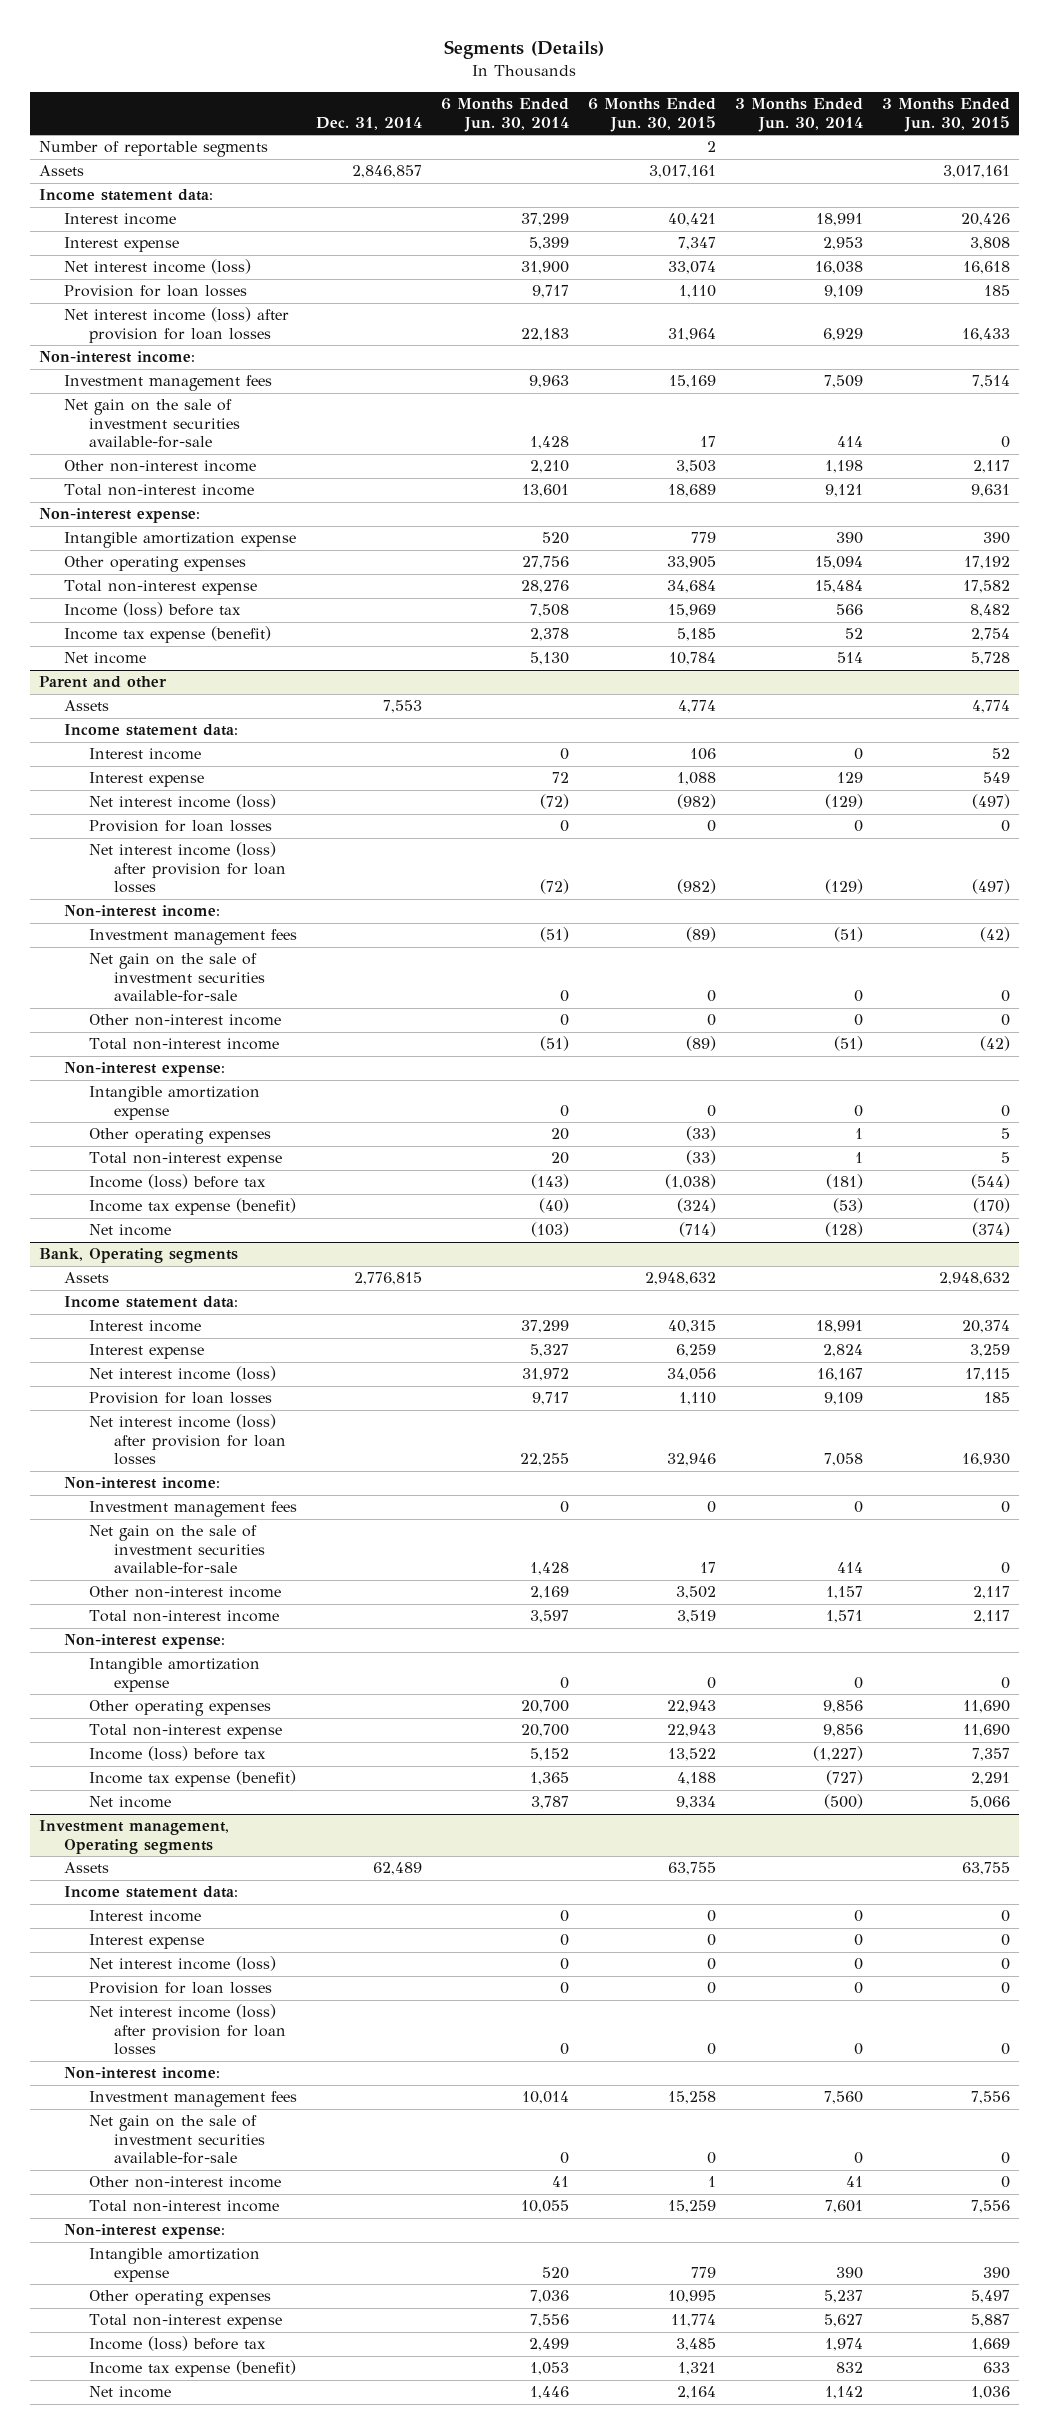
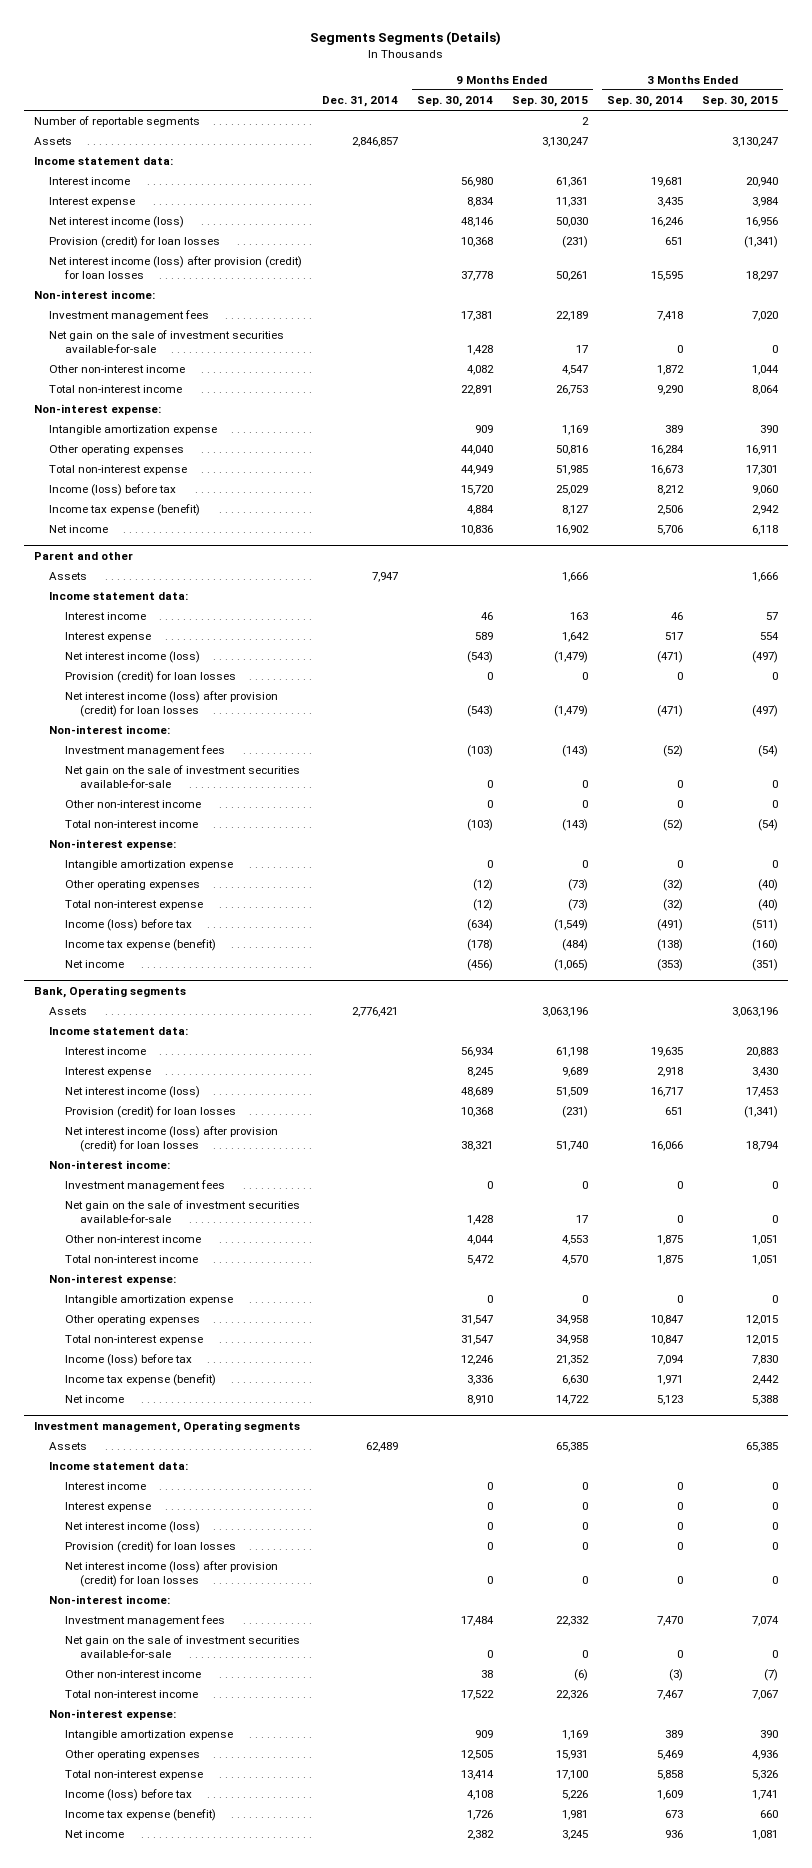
- Segments (Details)
+ Segments Segments (Details)
- | Dec. 31, 2014 | 6 Months Ended Jun. 30, 2014 | 6 Months Ended Jun. 30, 2015 | 3 Months Ended Jun. 30, 2014 | 3 Months Ended Jun. 30, 2015
+ | Dec. 31, 2014 | 9 Months Ended Sep. 30, 2014 | 9 Months Ended Sep. 30, 2015 | 3 Months Ended Sep. 30, 2014 | 3 Months Ended Sep. 30, 2015
- Provision for loan losses | | 9,717 | 1,110 | 9,109 | 185
- Net interest income (loss) after provision for loan losses | | 22,183 | 31,964 | 6,929 | 16,433
+ Provision (credit) for loan losses | | 10,368 | (231) | 651 | (1,341)
+ Net interest income (loss) after provision (credit) for loan losses | | 37,778 | 50,261 | 15,595 | 18,297
@ Parent and other
- Assets | 7,553 | | 4,774 | | 4,774
+ Assets | 7,947 | | 1,666 | | 1,666
- Provision for loan losses | | 0 | 0 | 0 | 0
- Net interest income (loss) after provision for loan losses | | (72) | (982) | (129) | (497)
+ Provision (credit) for loan losses | | 0 | 0 | 0 | 0
+ Net interest income (loss) after provision (credit) for loan losses | | (543) | (1,479) | (471) | (497)
@ Bank, Operating segments
- Assets | 2,776,815 | | 2,948,632 | | 2,948,632
+ Assets | 2,776,421 | | 3,063,196 | | 3,063,196
- Provision for loan losses | | 9,717 | 1,110 | 9,109 | 185
- Net interest income (loss) after provision for loan losses | | 22,255 | 32,946 | 7,058 | 16,930
+ Provision (credit) for loan losses | | 10,368 | (231) | 651 | (1,341)
+ Net interest income (loss) after provision (credit) for loan losses | | 38,321 | 51,740 | 16,066 | 18,794
@ Investment management, Operating segments
- Provision for loan losses | | 0 | 0 | 0 | 0
- Net interest income (loss) after provision for loan losses | | 0 | 0 | 0 | 0
+ Provision (credit) for loan losses | | 0 | 0 | 0 | 0
+ Net interest income (loss) after provision (credit) for loan losses | | 0 | 0 | 0 | 0

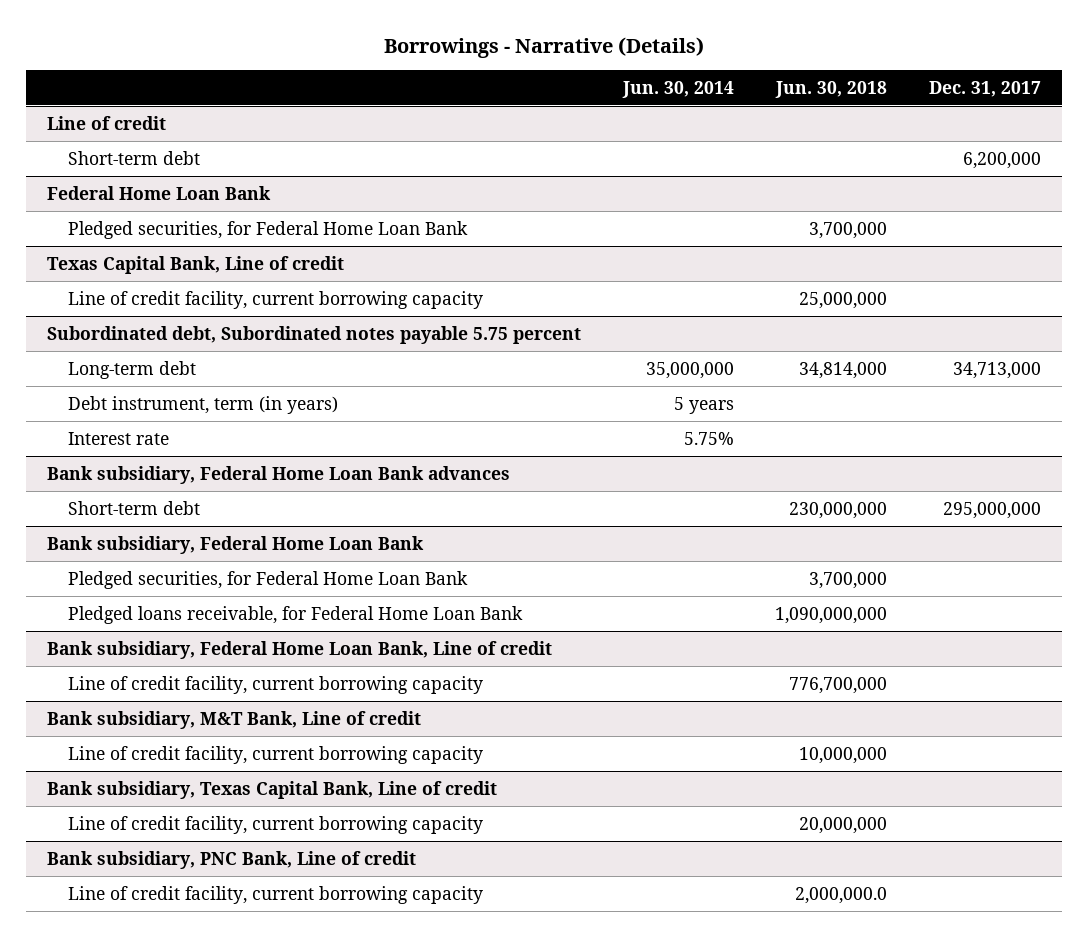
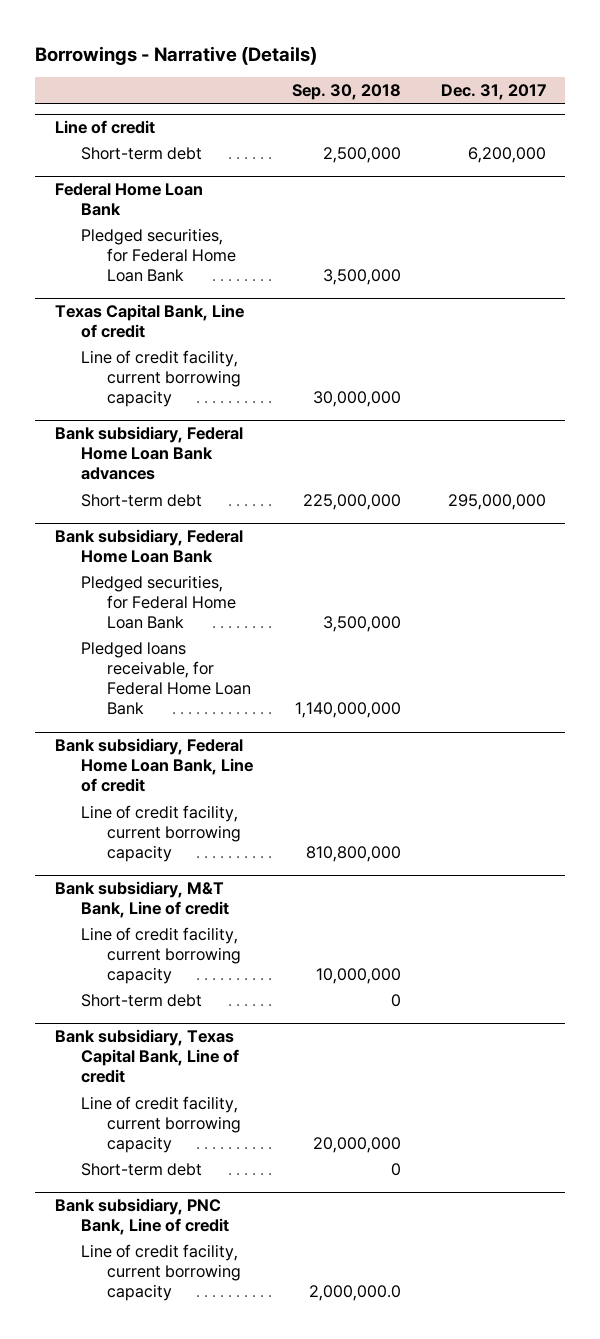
- | Jun. 30, 2014 | Jun. 30, 2018 | Dec. 31, 2017
+ | Sep. 30, 2018 | Dec. 31, 2017
- Subordinated debt, Subordinated notes payable 5.75 percent
- Long-term debt | 35,000,000 | 34,814,000 | 34,713,000
- Debt instrument, term (in years) | 5 years | |
- Interest rate | 5.75% | |
@ Bank subsidiary, M&T Bank, Line of credit
+ Short-term debt | 0 |
@ Bank subsidiary, Texas Capital Bank, Line of credit
+ Short-term debt | 0 |

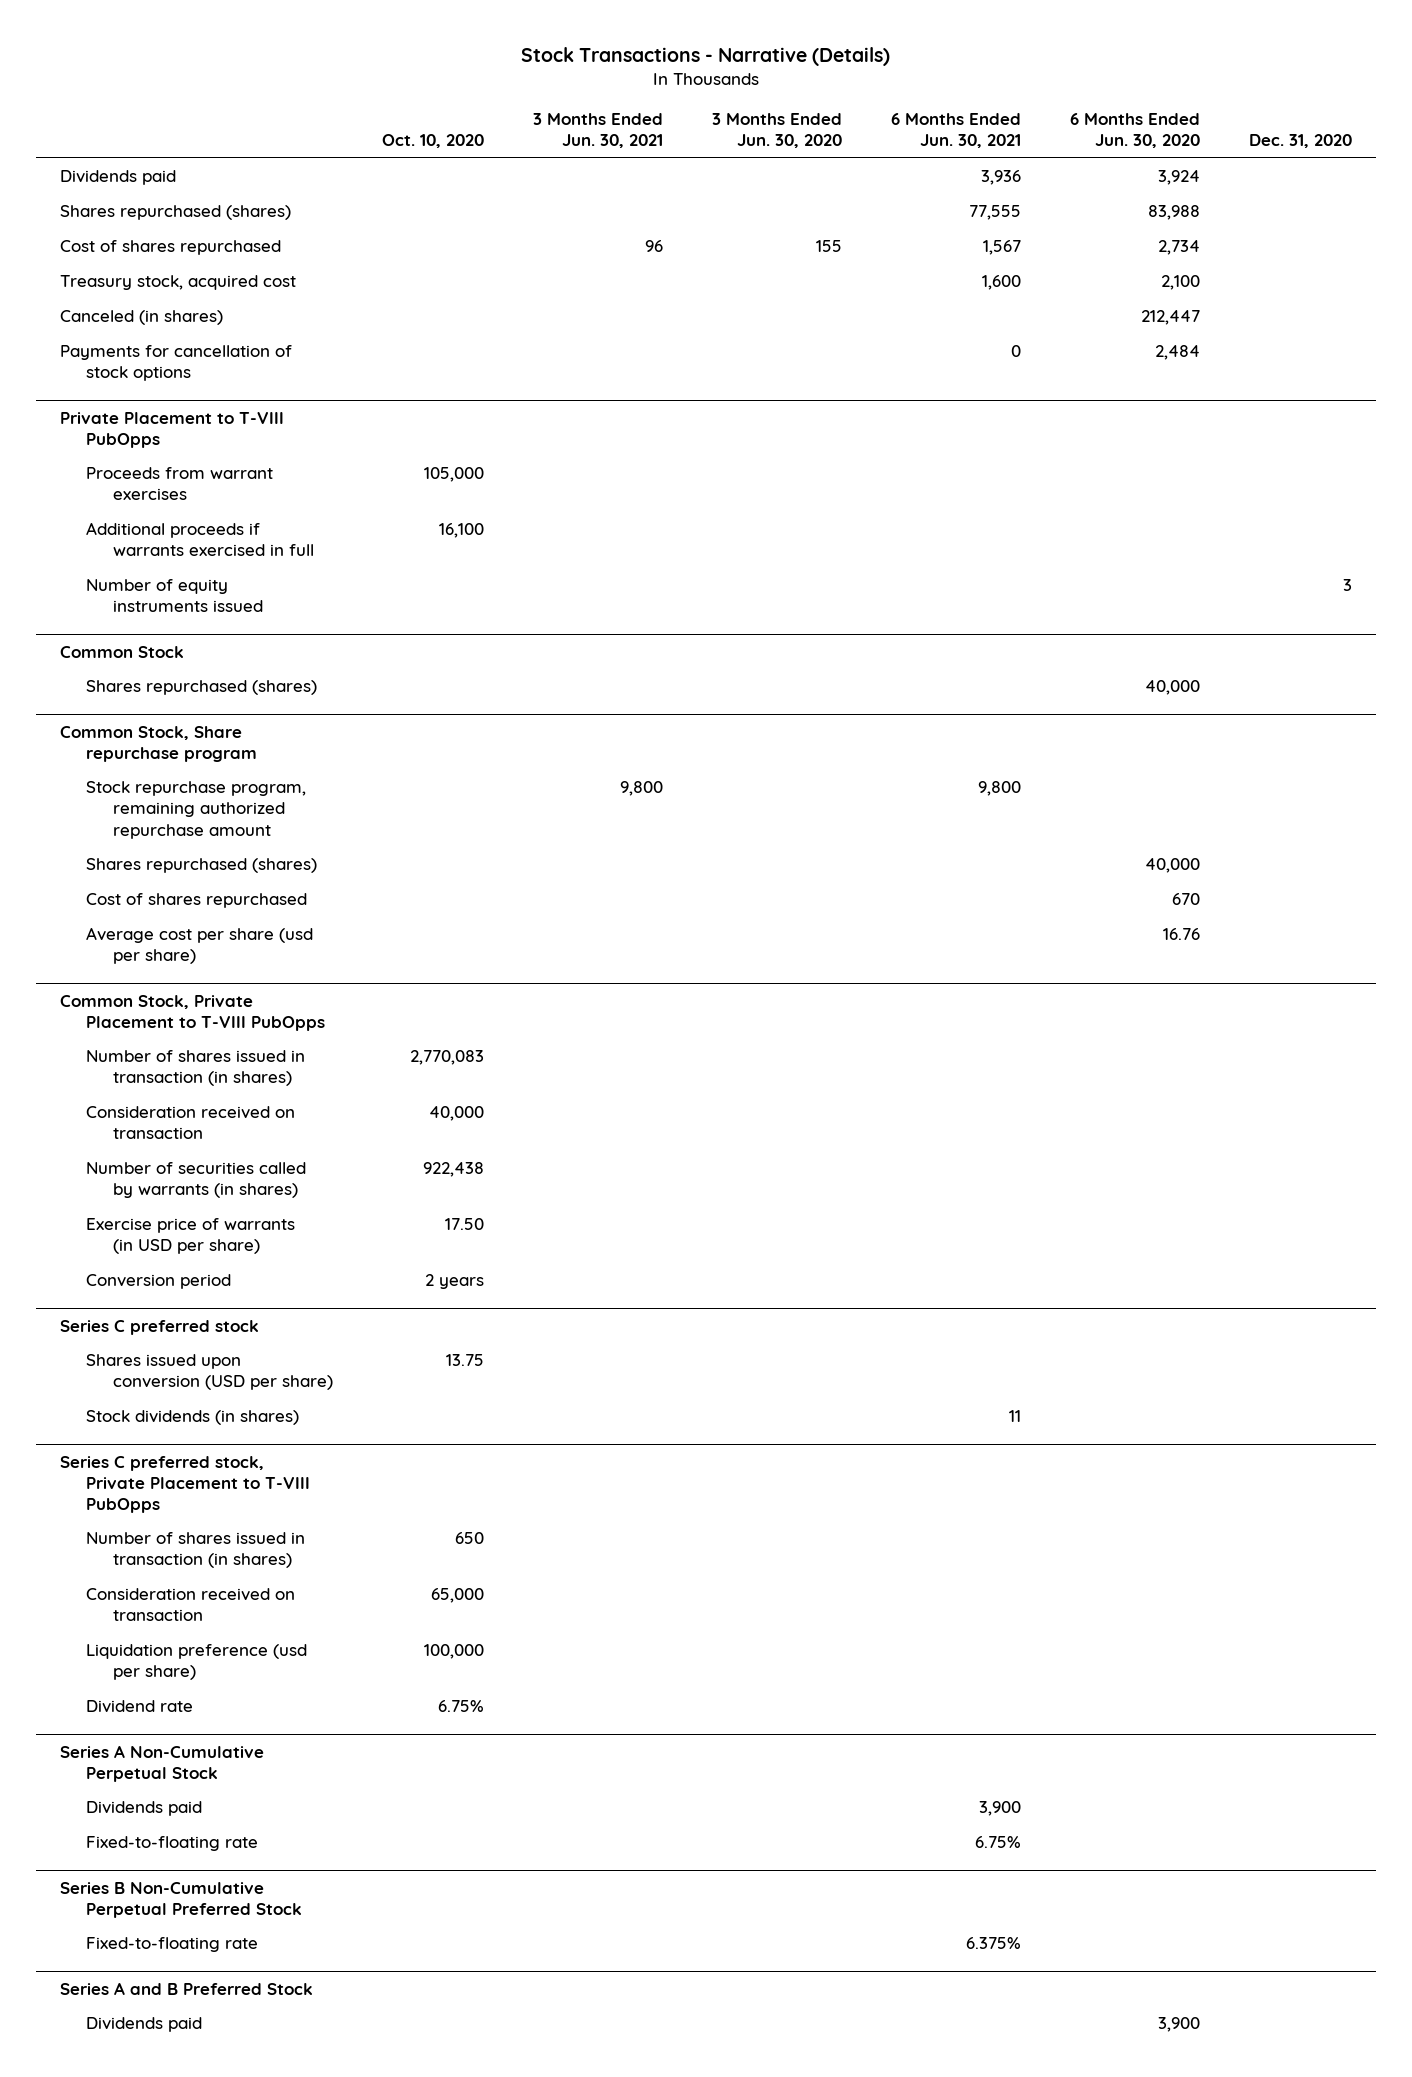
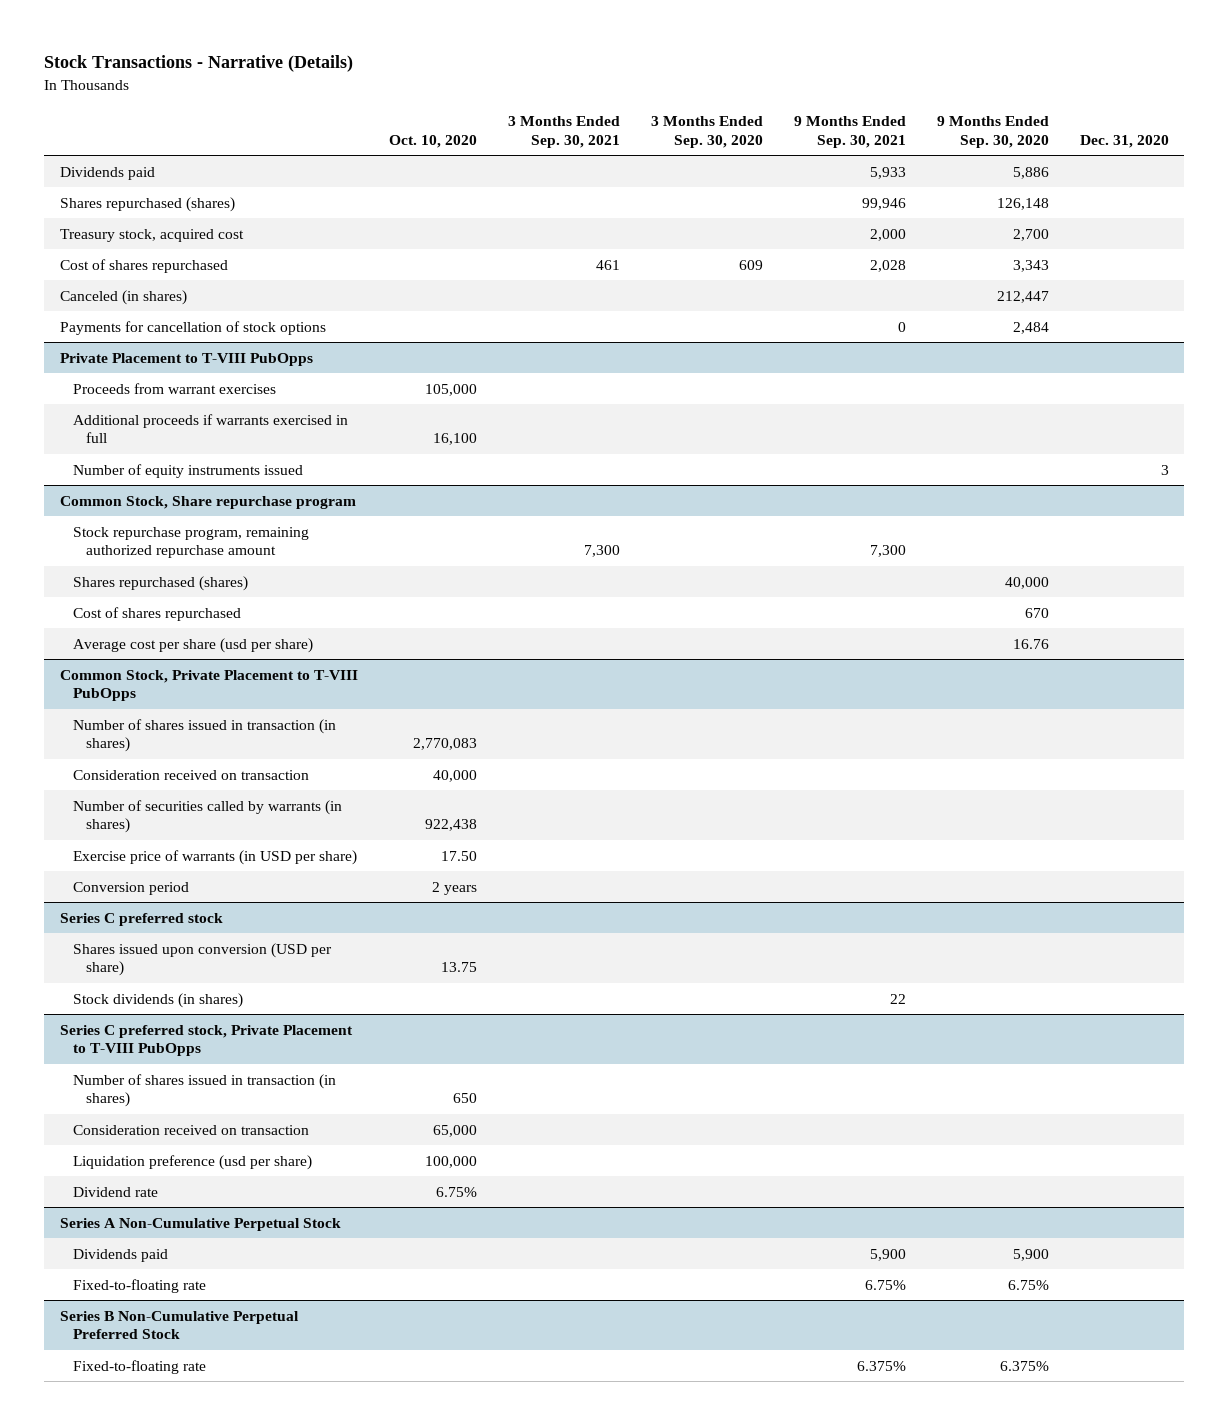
- | Oct. 10, 2020 | 3 Months Ended Jun. 30, 2021 | 3 Months Ended Jun. 30, 2020 | 6 Months Ended Jun. 30, 2021 | 6 Months Ended Jun. 30, 2020 | Dec. 31, 2020
+ | Oct. 10, 2020 | 3 Months Ended Sep. 30, 2021 | 3 Months Ended Sep. 30, 2020 | 9 Months Ended Sep. 30, 2021 | 9 Months Ended Sep. 30, 2020 | Dec. 31, 2020
moved down: Cost of shares repurchased | | 461 | 609 | 2,028 | 3,343 |
- Common Stock
- Shares repurchased (shares) | | | | | 40,000 |
- Series A and B Preferred Stock
- Dividends paid | | | | | 3,900 |

